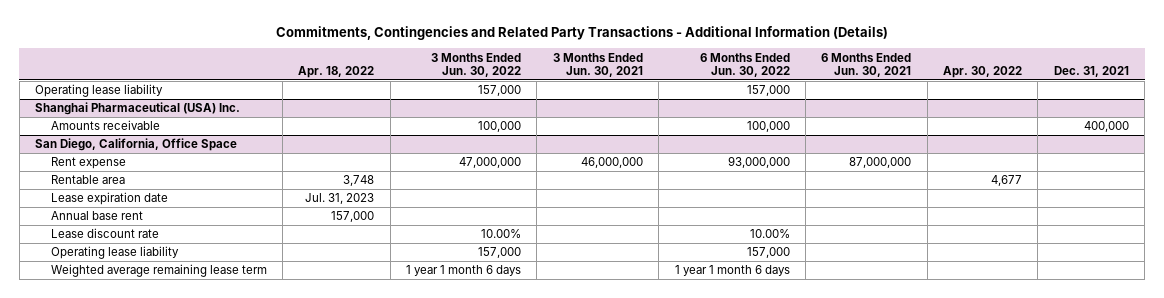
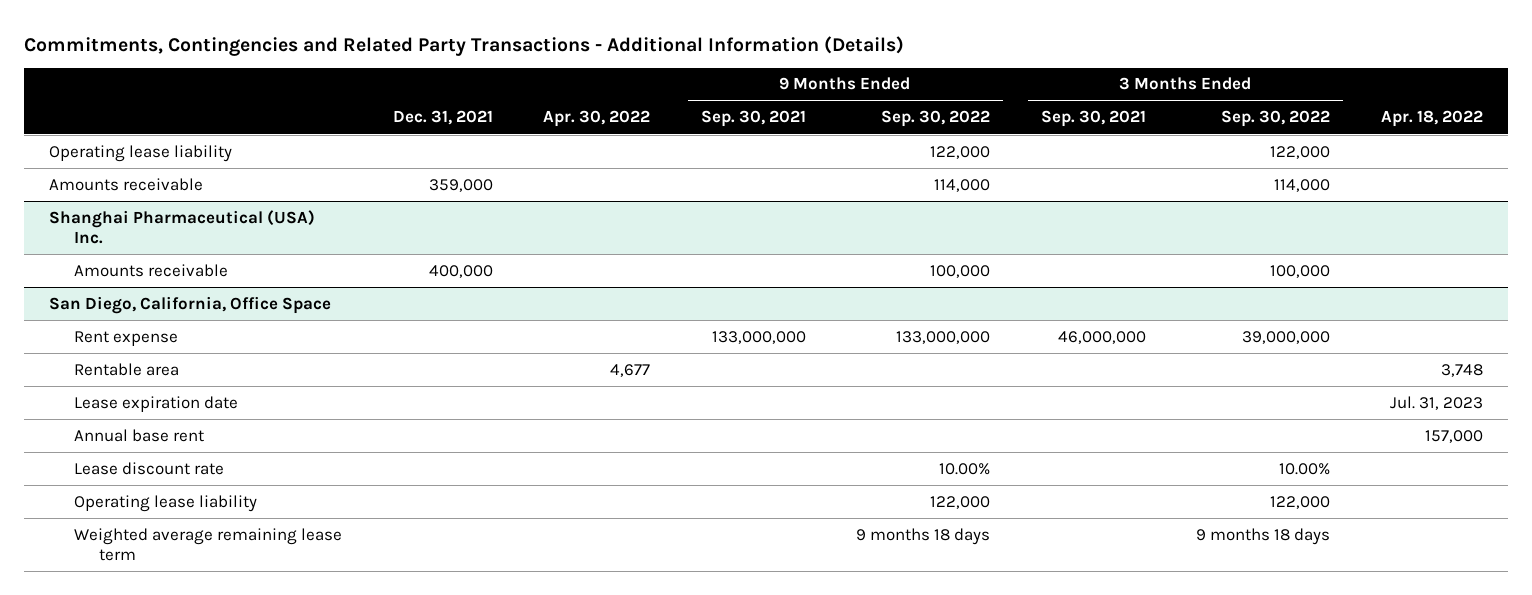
- | Apr. 18, 2022 | 3 Months Ended Jun. 30, 2022 | 3 Months Ended Jun. 30, 2021 | 6 Months Ended Jun. 30, 2022 | 6 Months Ended Jun. 30, 2021 | Apr. 30, 2022 | Dec. 31, 2021
+ | Dec. 31, 2021 | Apr. 30, 2022 | 9 Months Ended Sep. 30, 2021 | 9 Months Ended Sep. 30, 2022 | 3 Months Ended Sep. 30, 2021 | 3 Months Ended Sep. 30, 2022 | Apr. 18, 2022
+ Amounts receivable | 359,000 | | | 114,000 | | 114,000 |

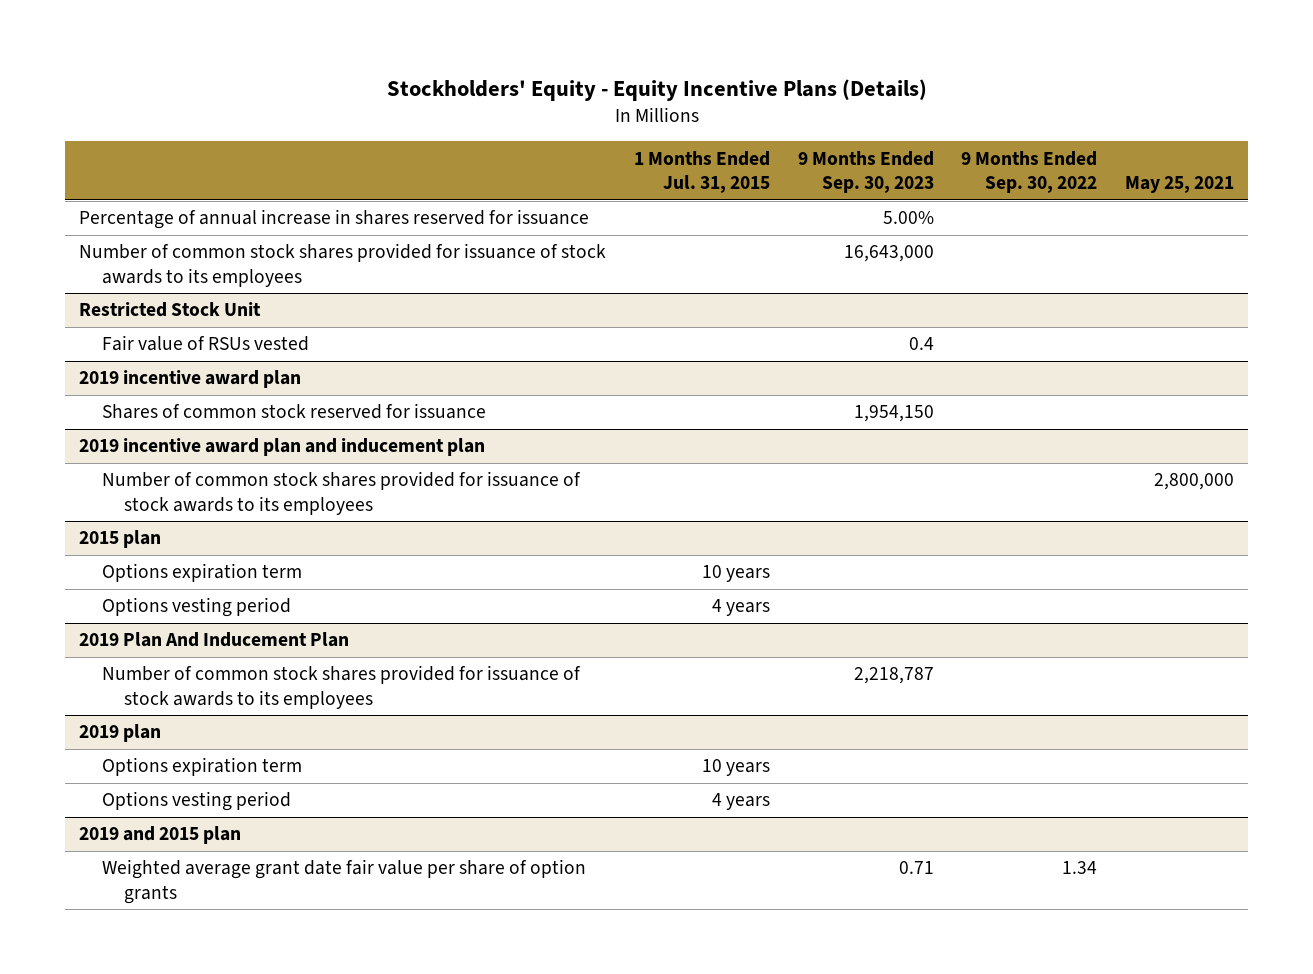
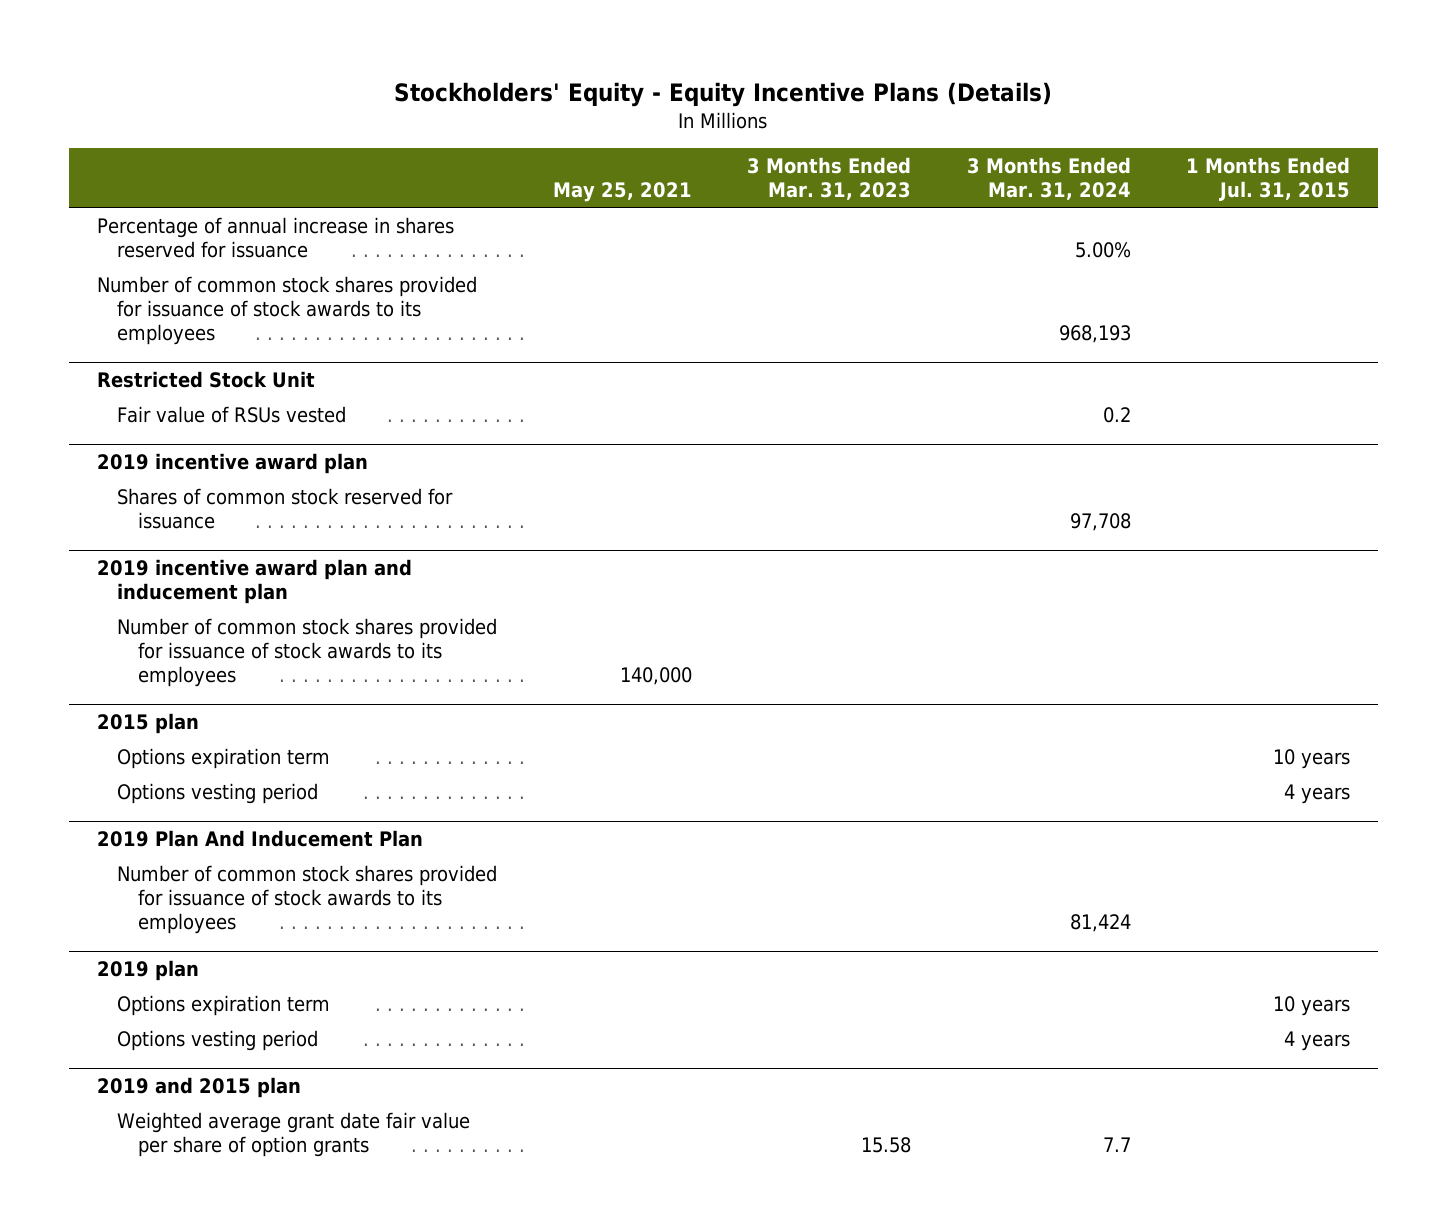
- | 1 Months Ended Jul. 31, 2015 | 9 Months Ended Sep. 30, 2023 | 9 Months Ended Sep. 30, 2022 | May 25, 2021
+ | May 25, 2021 | 3 Months Ended Mar. 31, 2023 | 3 Months Ended Mar. 31, 2024 | 1 Months Ended Jul. 31, 2015
@ 2019 incentive award plan and inducement plan
- Number of common stock shares provided for issuance of stock awards to its employees | | | | 2,800,000
+ Number of common stock shares provided for issuance of stock awards to its employees | 140,000 | | |

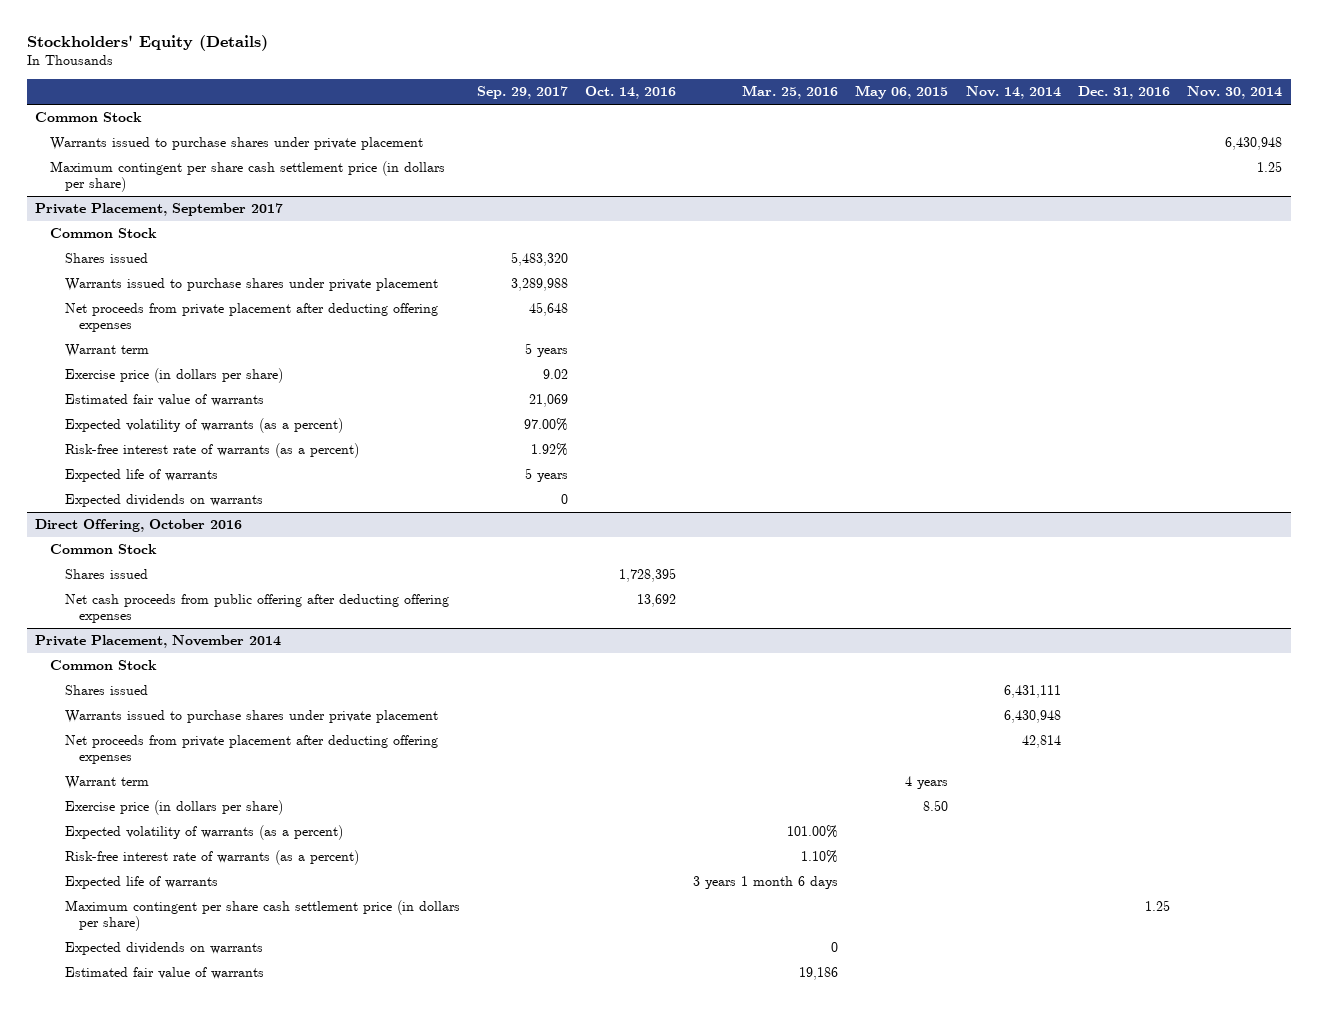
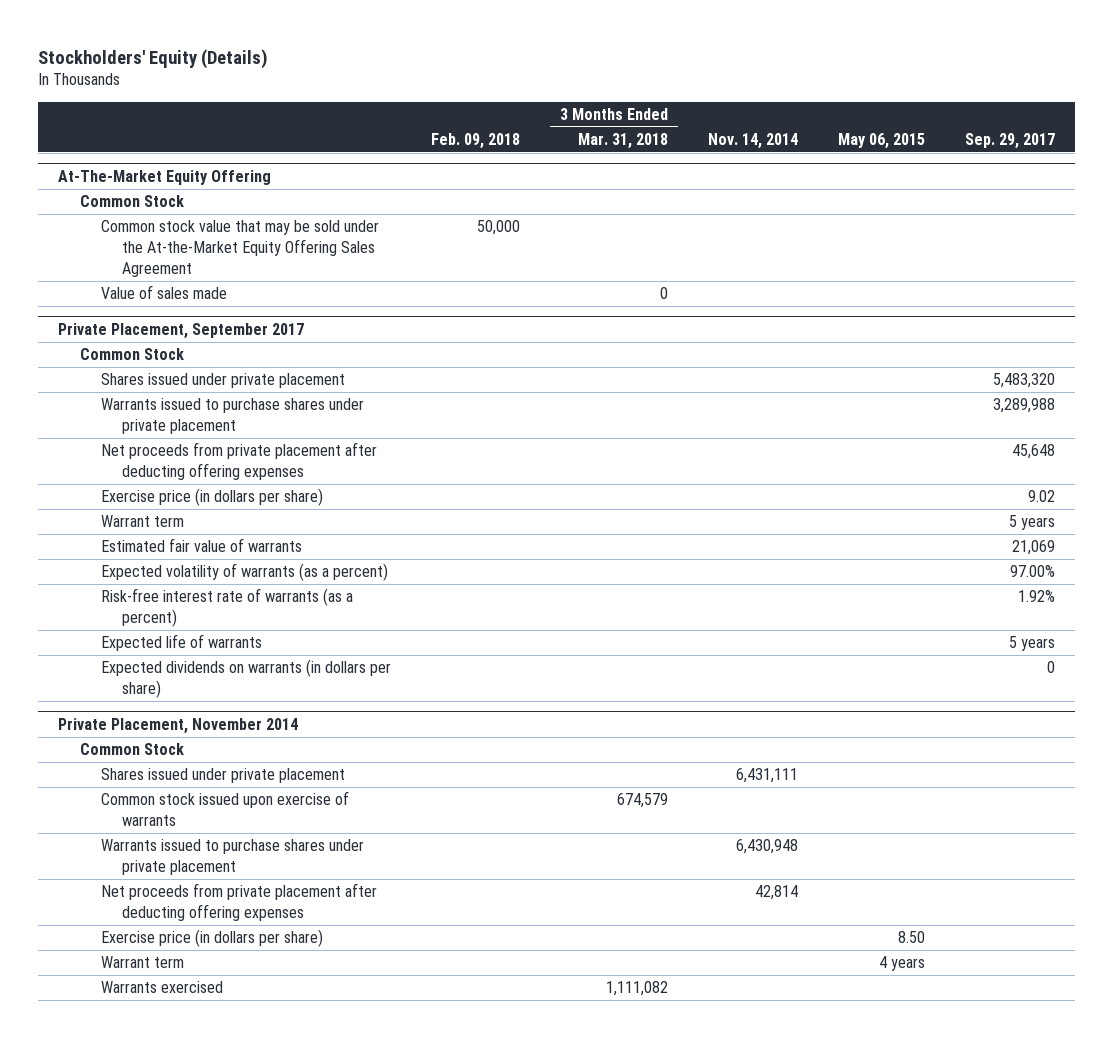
- | Sep. 29, 2017 | Oct. 14, 2016 | Mar. 25, 2016 | May 06, 2015 | Nov. 14, 2014 | Dec. 31, 2016 | Nov. 30, 2014
+ | Feb. 09, 2018 | 3 Months Ended Mar. 31, 2018 | Nov. 14, 2014 | May 06, 2015 | Sep. 29, 2017
- Common Stock
- Warrants issued to purchase shares under private placement | | | | | | | 6,430,948
- Maximum contingent per share cash settlement price (in dollars per share) | | | | | | | 1.25
+ At-The-Market Equity Offering
+ Common Stock
+ Common stock value that may be sold under the At-the-Market Equity Offering Sales Agreement | 50,000 | | | |
+ Value of sales made | | 0 | | |
@ Private Placement, September 2017
- Shares issued | 5,483,320 | | | | | |
+ Shares issued under private placement | | | | | 5,483,320
moved down: Warrant term | | | | | 5 years
- Expected dividends on warrants | 0 | | | | | |
- Direct Offering, October 2016
- Common Stock
- Shares issued | | 1,728,395 | | | | |
- Net cash proceeds from public offering after deducting offering expenses | | 13,692 | | | | |
@ Private Placement, September 2017
+ Expected dividends on warrants (in dollars per share) | | | | | 0
@ Private Placement, November 2014
- Shares issued | | | | | 6,431,111 | |
+ Shares issued under private placement | | | 6,431,111 | |
+ Common stock issued upon exercise of warrants | | 674,579 | | |
- Expected volatility of warrants (as a percent) | | | 101.00% | | | |
- Risk-free interest rate of warrants (as a percent) | | | 1.10% | | | |
- Expected life of warrants | | | 3 years 1 month 6 days | | | |
- Maximum contingent per share cash settlement price (in dollars per share) | | | | | | 1.25 |
- Expected dividends on warrants | | | 0 | | | |
- Estimated fair value of warrants | | | 19,186 | | | |
moved down: Warrant term | | | | 4 years |
+ Warrants exercised | | 1,111,082 | | |

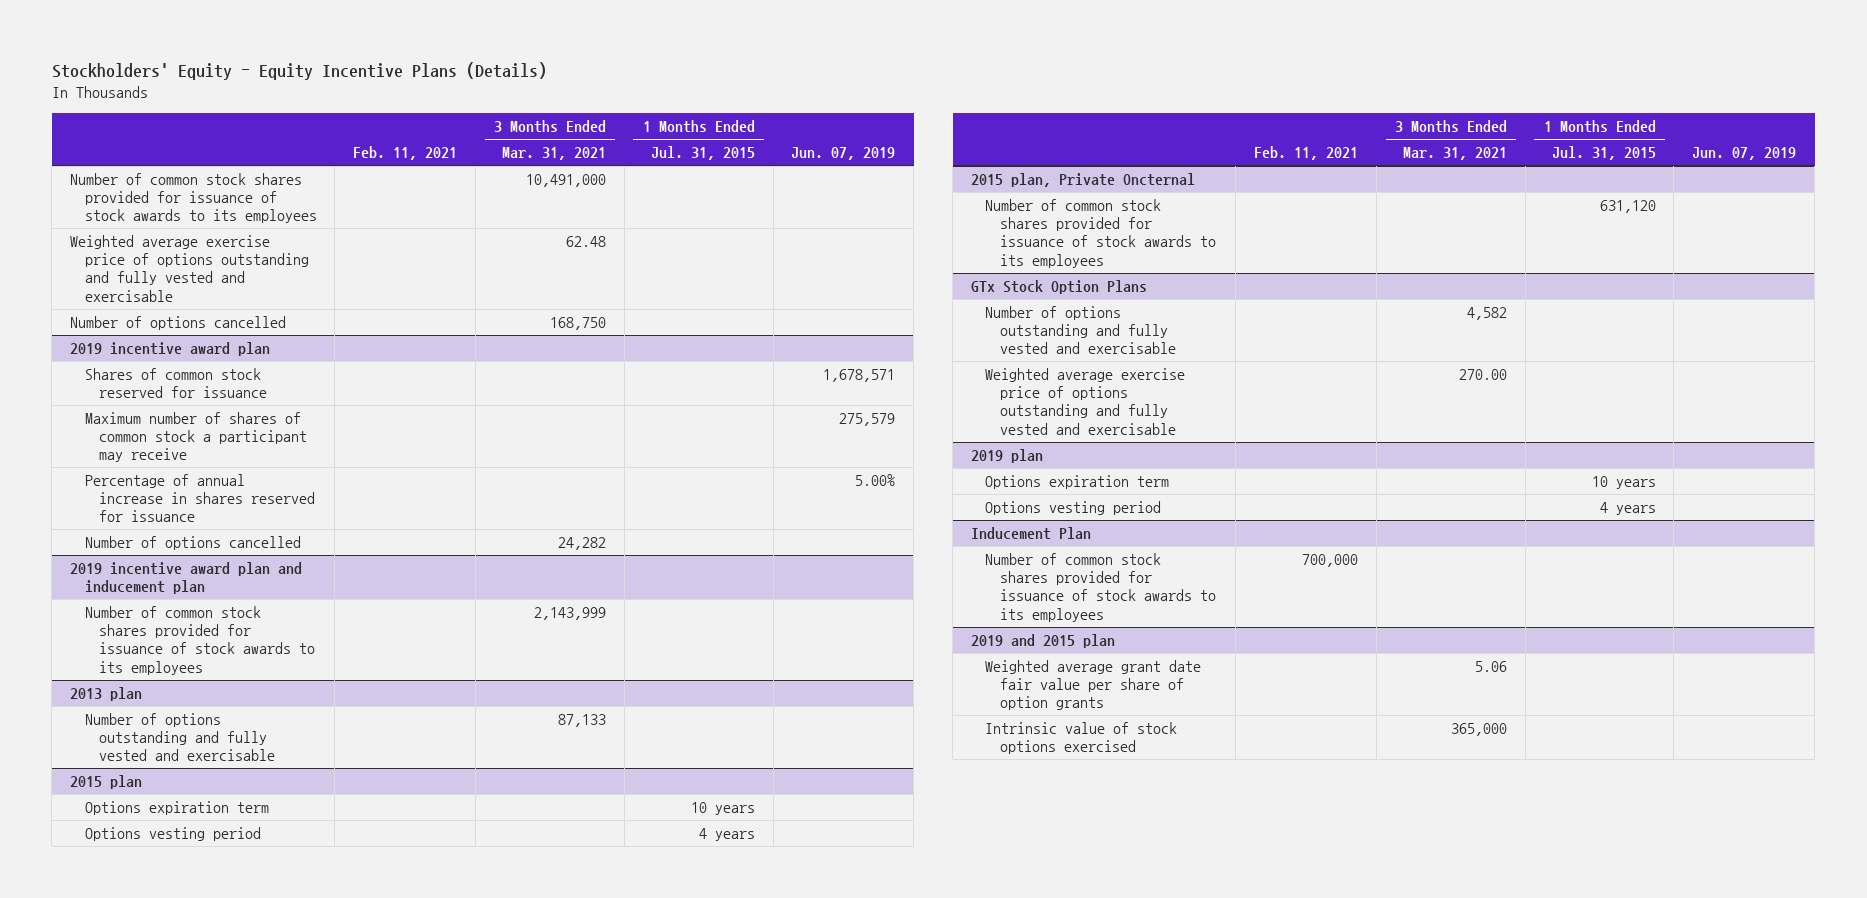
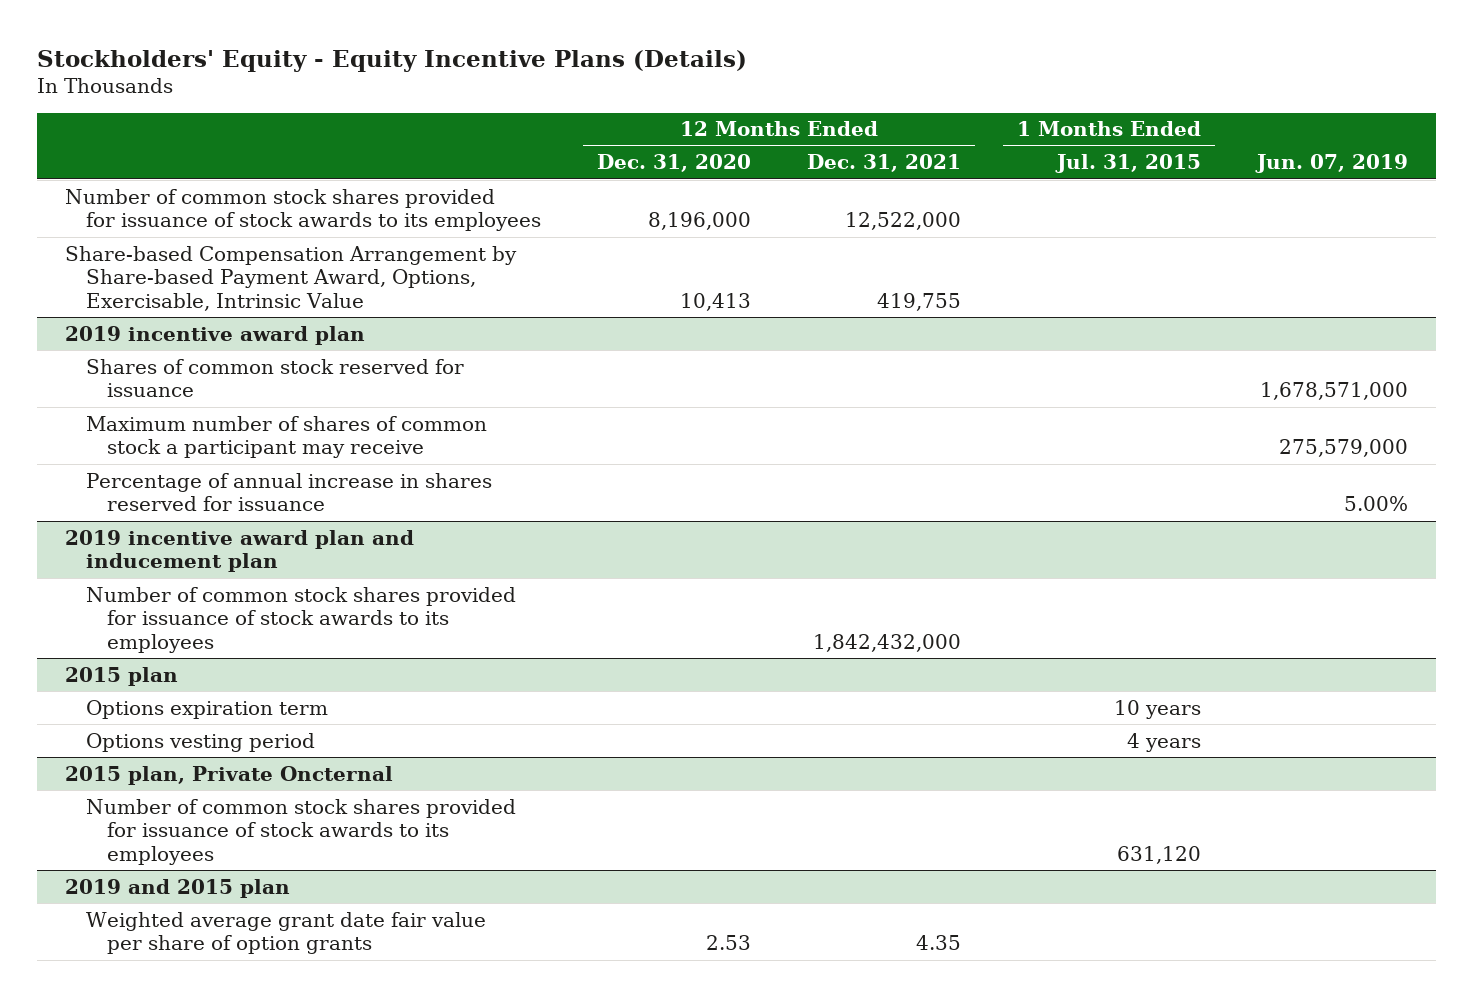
- | Feb. 11, 2021 | 3 Months Ended Mar. 31, 2021 | 1 Months Ended Jul. 31, 2015 | Jun. 07, 2019
+ | 12 Months Ended Dec. 31, 2020 | 12 Months Ended Dec. 31, 2021 | 1 Months Ended Jul. 31, 2015 | Jun. 07, 2019
- Weighted average exercise price of options outstanding and fully vested and exercisable | | 62.48 | |
- Number of options cancelled | | 168,750 | |
+ Share-based Compensation Arrangement by Share-based Payment Award, Options, Exercisable, Intrinsic Value | 10,413 | 419,755 | |
@ 2019 incentive award plan
- Shares of common stock reserved for issuance | | | | 1,678,571
- Maximum number of shares of common stock a participant may receive | | | | 275,579
+ Shares of common stock reserved for issuance | | | | 1,678,571,000
+ Maximum number of shares of common stock a participant may receive | | | | 275,579,000
- Number of options cancelled | | 24,282 | |
- 2013 plan
- Number of options outstanding and fully vested and exercisable | | 87,133 | |
- GTx Stock Option Plans
- Number of options outstanding and fully vested and exercisable | | 4,582 | |
- Weighted average exercise price of options outstanding and fully vested and exercisable | | 270.00 | |
- 2019 plan
- Options expiration term | | | 10 years |
- Options vesting period | | | 4 years |
- Inducement Plan
- Number of common stock shares provided for issuance of stock awards to its employees | 700,000 | | |
@ 2019 and 2015 plan
- Intrinsic value of stock options exercised | | 365,000 | |

